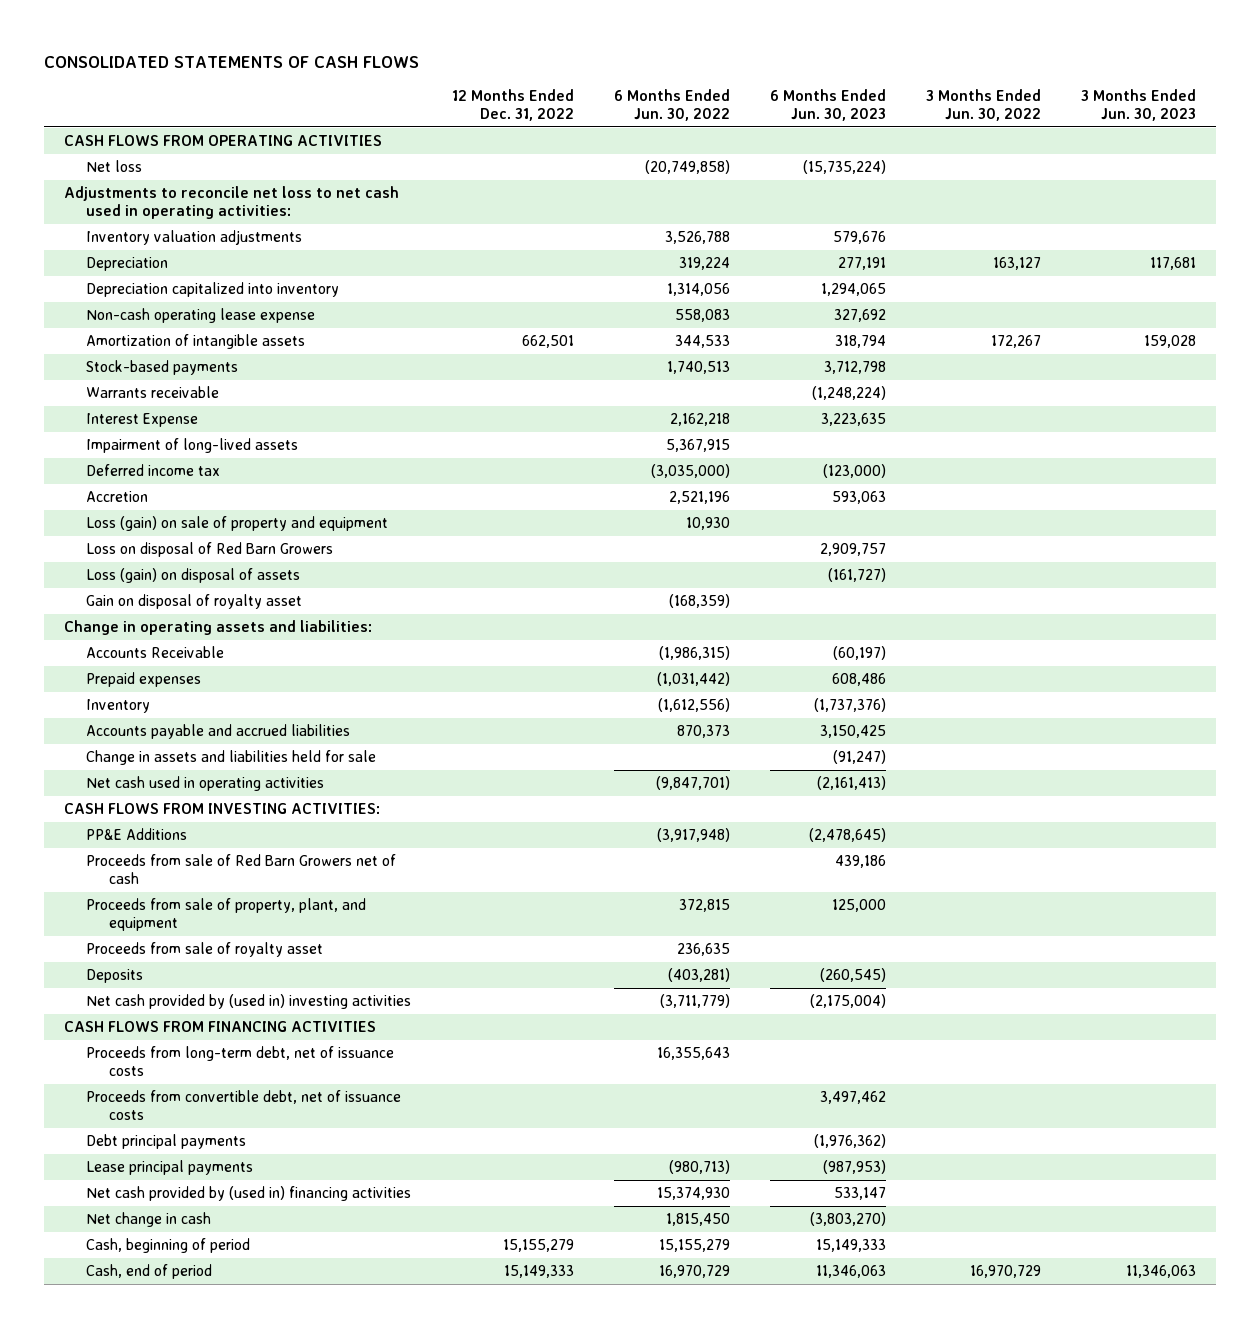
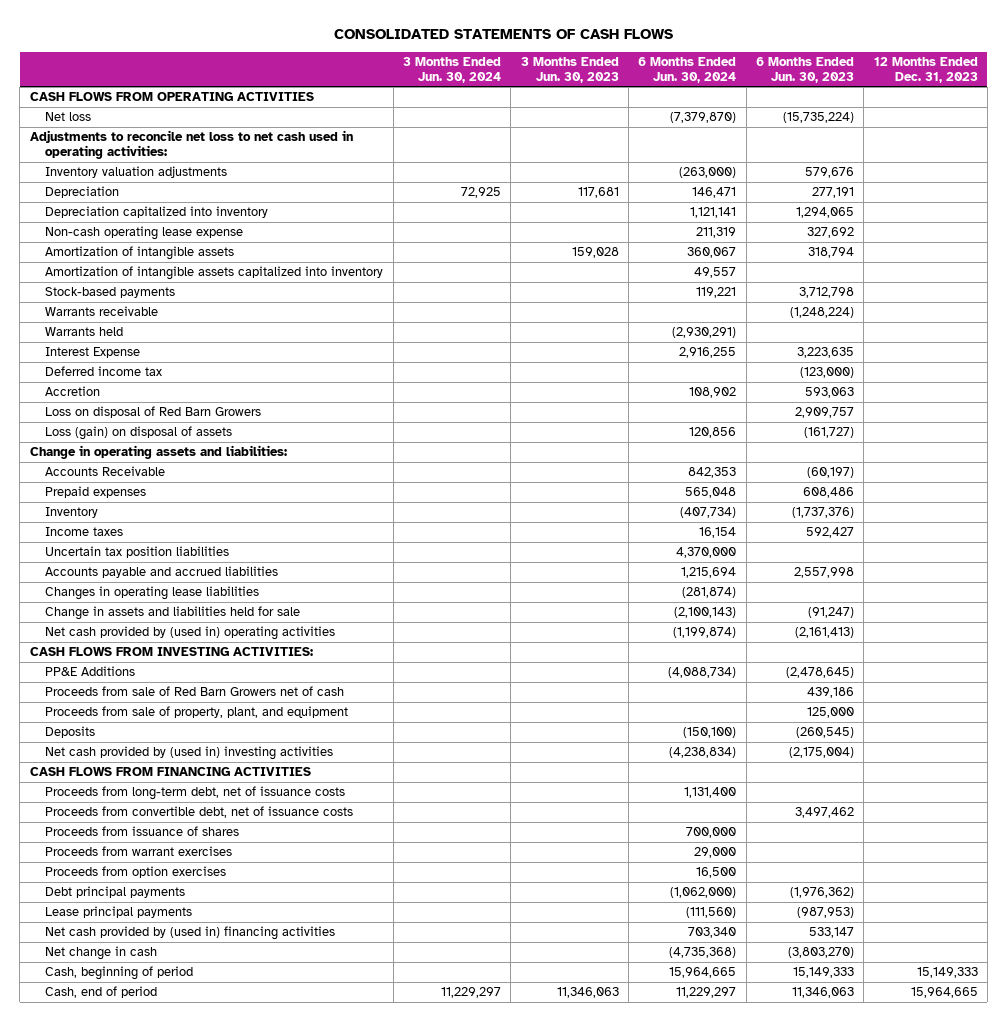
- | 12 Months Ended Dec. 31, 2022 | 6 Months Ended Jun. 30, 2022 | 6 Months Ended Jun. 30, 2023 | 3 Months Ended Jun. 30, 2022 | 3 Months Ended Jun. 30, 2023
+ | 3 Months Ended Jun. 30, 2024 | 3 Months Ended Jun. 30, 2023 | 6 Months Ended Jun. 30, 2024 | 6 Months Ended Jun. 30, 2023 | 12 Months Ended Dec. 31, 2023
+ Amortization of intangible assets capitalized into inventory | | | 49,557 | |
+ Warrants held | | | (2,930,291) | |
- Impairment of long-lived assets | | 5,367,915 | | |
- Loss (gain) on sale of property and equipment | | 10,930 | | |
- Gain on disposal of royalty asset | | (168,359) | | |
- Accounts payable and accrued liabilities | | 870,373 | 3,150,425 | |
+ Income taxes | | | 16,154 | 592,427 |
+ Uncertain tax position liabilities | | | 4,370,000 | |
+ Accounts payable and accrued liabilities | | | 1,215,694 | 2,557,998 |
+ Changes in operating lease liabilities | | | (281,874) | |
- Net cash used in operating activities | | (9,847,701) | (2,161,413) | |
+ Net cash provided by (used in) operating activities | | | (1,199,874) | (2,161,413) |
- Proceeds from sale of royalty asset | | 236,635 | | |
+ Proceeds from issuance of shares | | | 700,000 | |
+ Proceeds from warrant exercises | | | 29,000 | |
+ Proceeds from option exercises | | | 16,500 | |

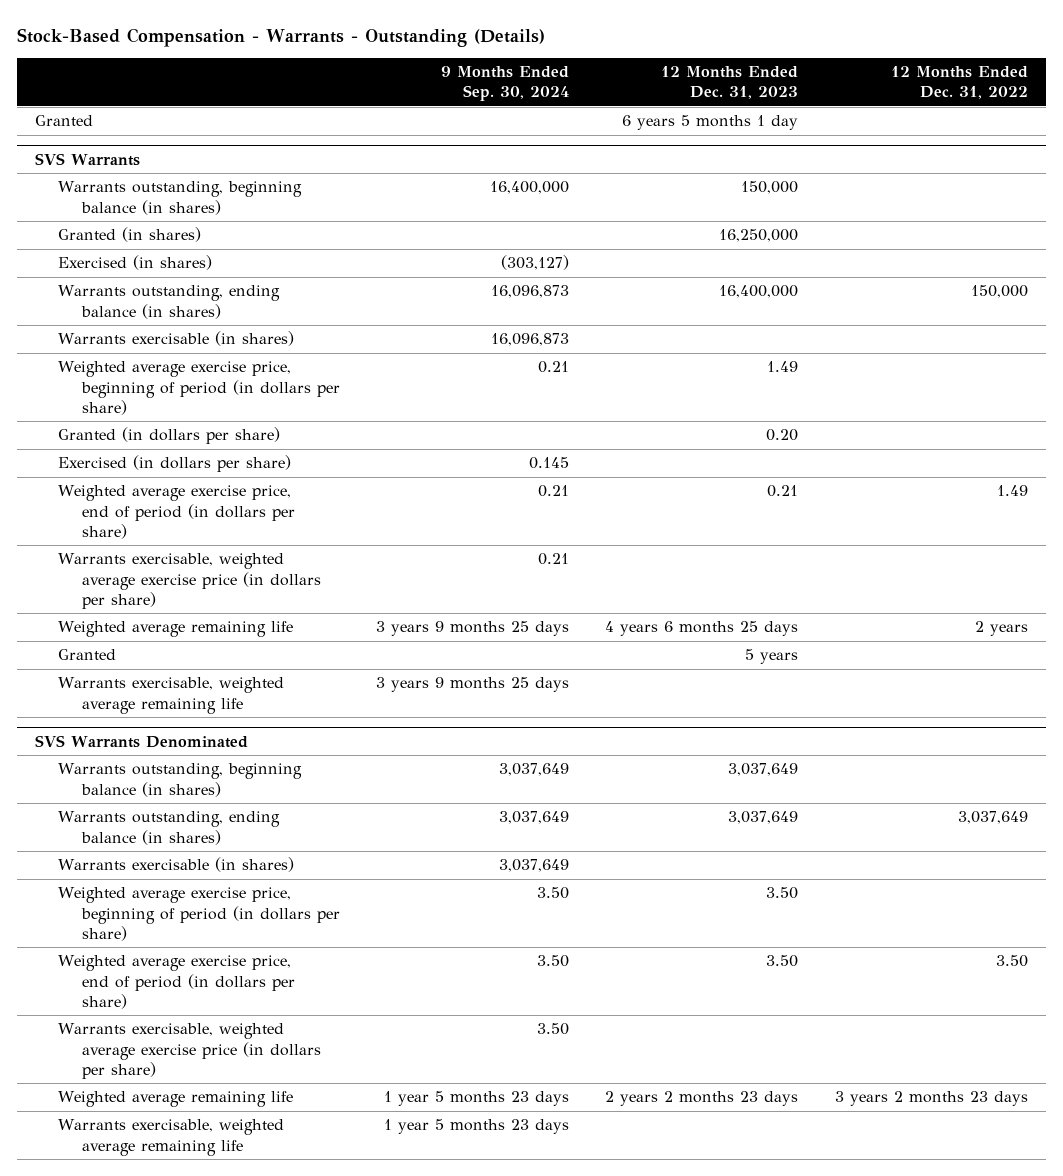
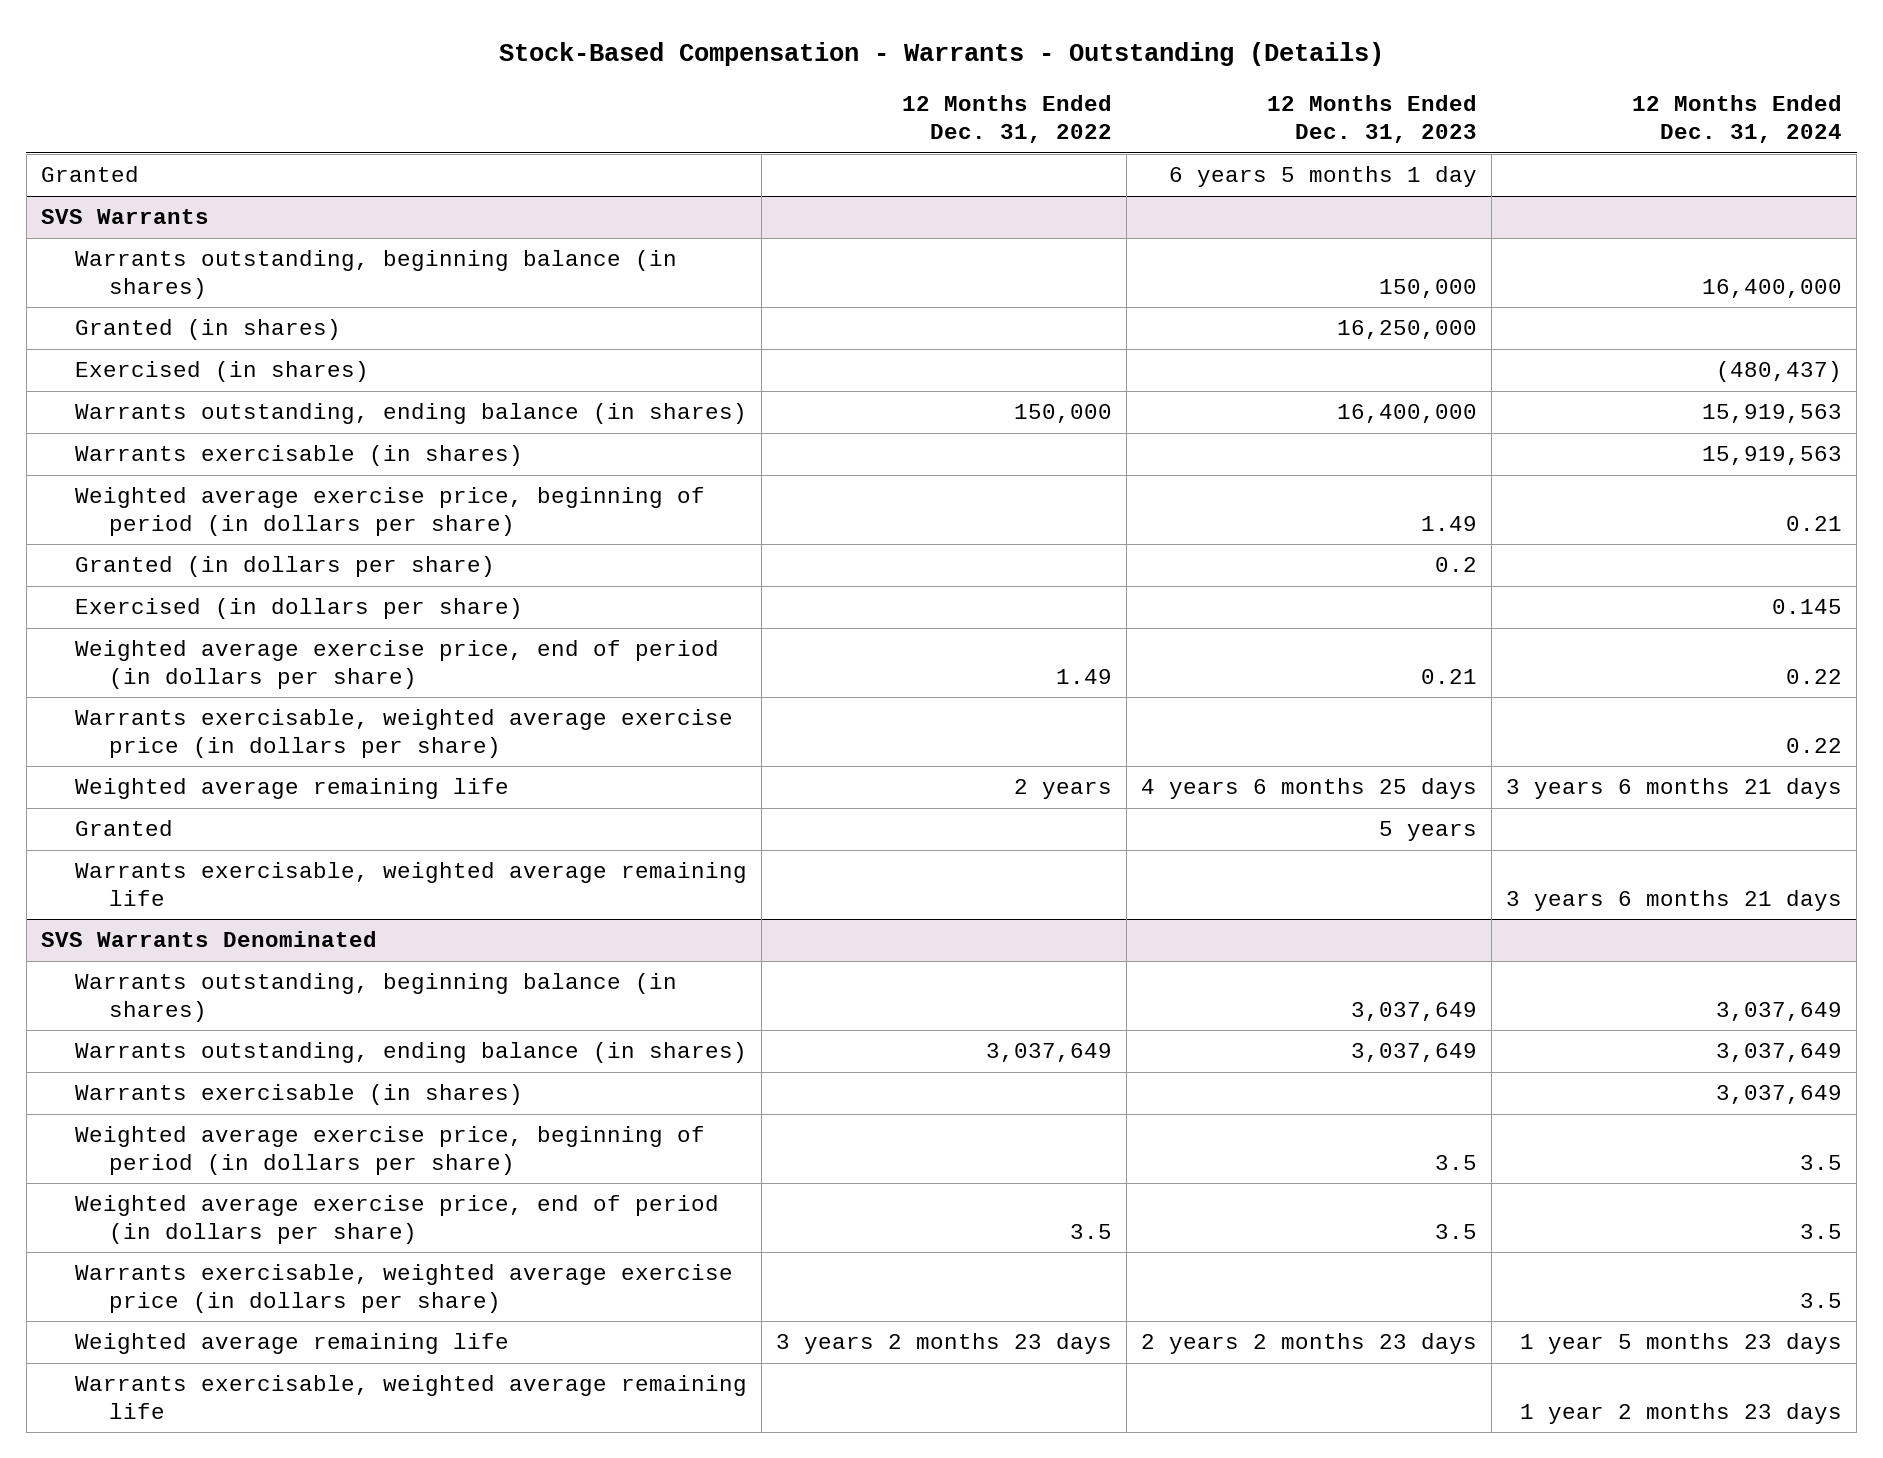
- | 9 Months Ended Sep. 30, 2024 | 12 Months Ended Dec. 31, 2023 | 12 Months Ended Dec. 31, 2022
+ | 12 Months Ended Dec. 31, 2022 | 12 Months Ended Dec. 31, 2023 | 12 Months Ended Dec. 31, 2024
@ SVS Warrants
- Granted (in dollars per share) | | 0.20 |
+ Granted (in dollars per share) | | 0.2 |
@ SVS Warrants Denominated
- Weighted average exercise price, beginning of period (in dollars per share) | 3.50 | 3.50 |
- Weighted average exercise price, end of period (in dollars per share) | 3.50 | 3.50 | 3.50
+ Weighted average exercise price, beginning of period (in dollars per share) | | 3.5 | 3.5
+ Weighted average exercise price, end of period (in dollars per share) | 3.5 | 3.5 | 3.5

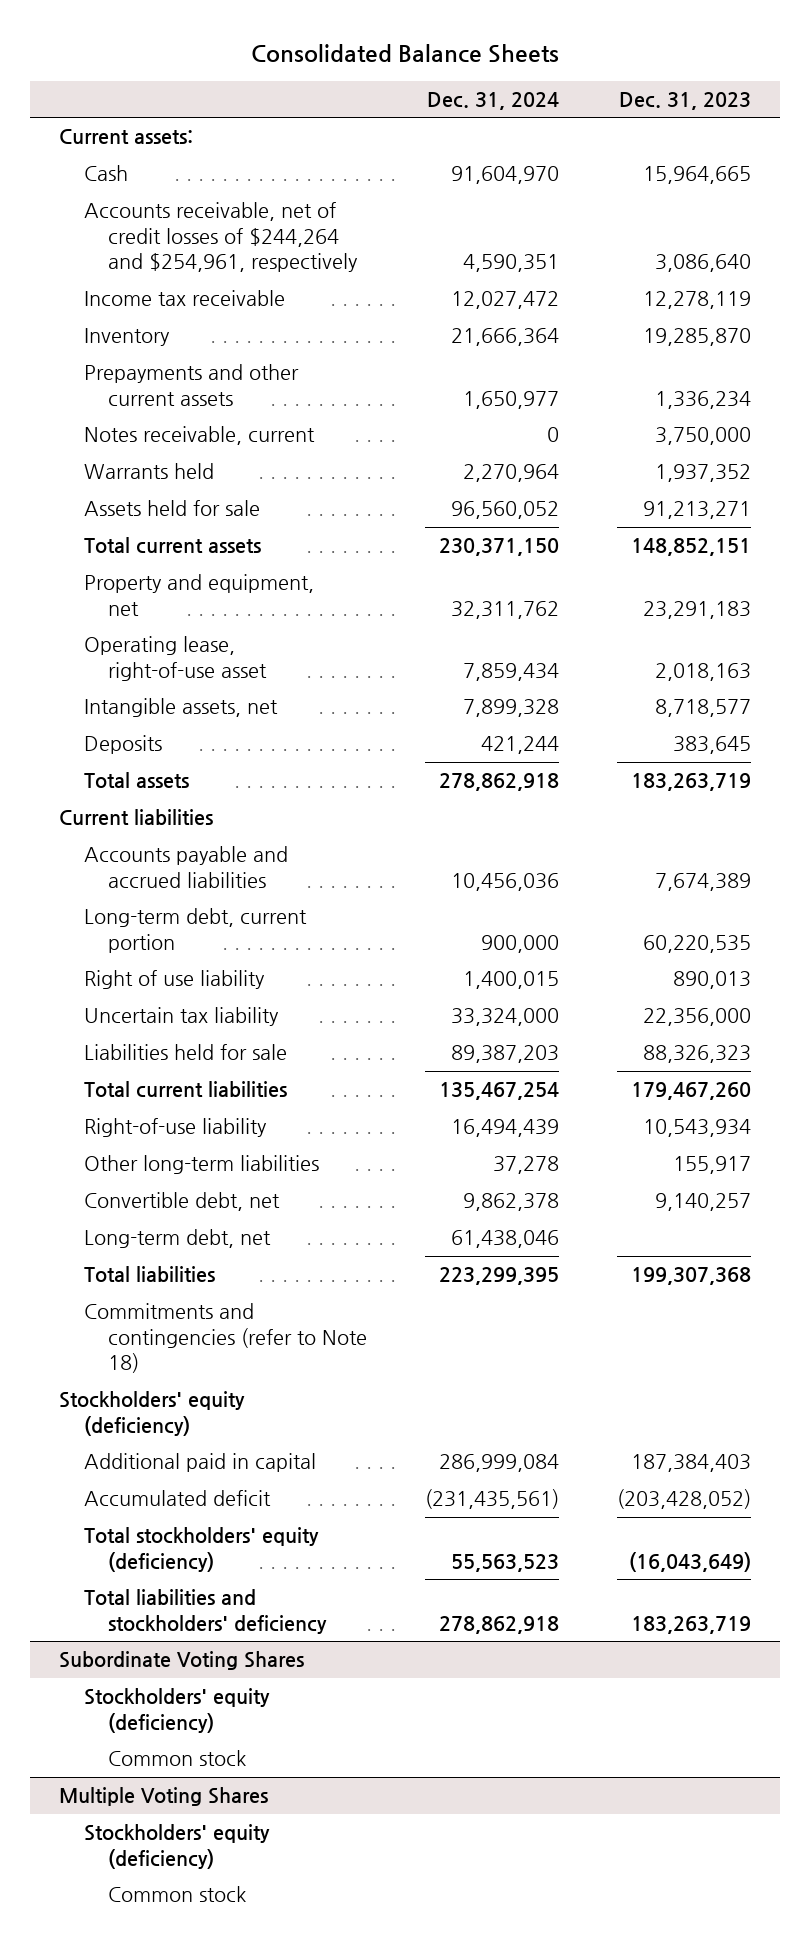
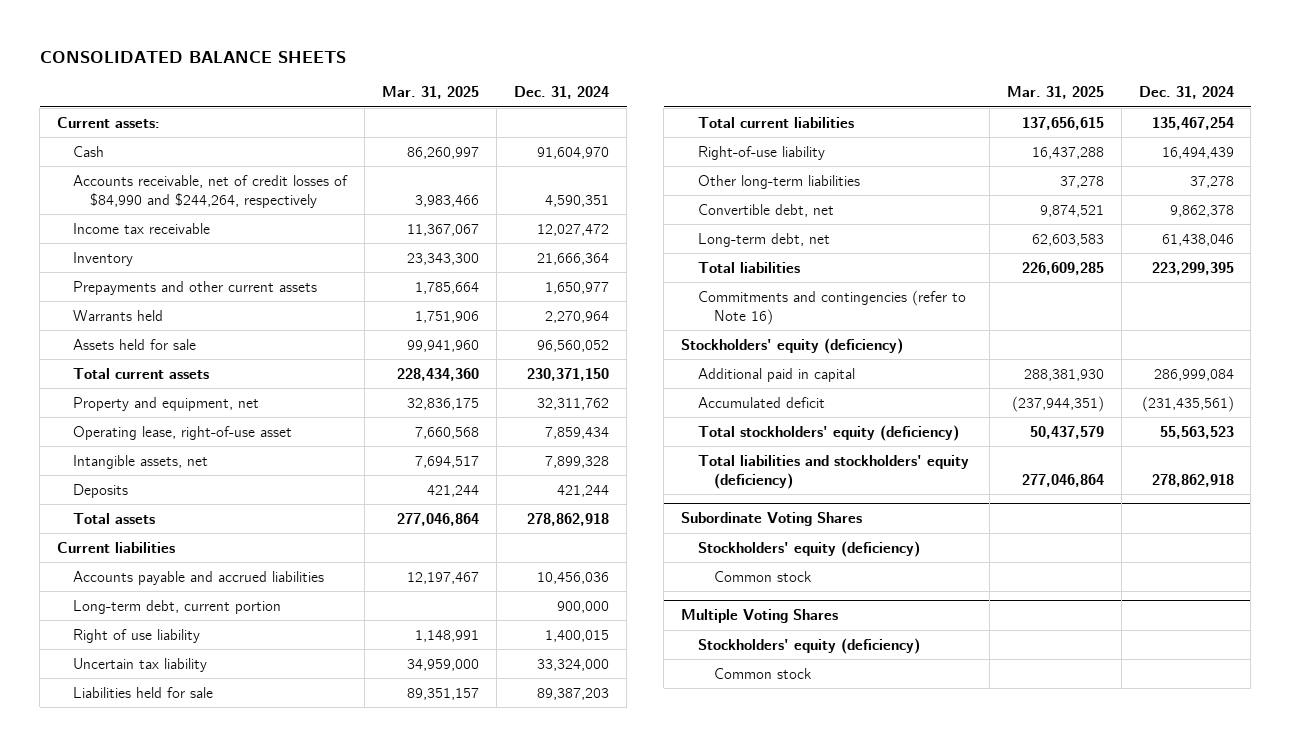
- Consolidated Balance Sheets
+ CONSOLIDATED BALANCE SHEETS
- | Dec. 31, 2024 | Dec. 31, 2023
+ | Mar. 31, 2025 | Dec. 31, 2024
- Accounts receivable, net of credit losses of $244,264 and $254,961, respectively | 4,590,351 | 3,086,640
+ Accounts receivable, net of credit losses of $84,990 and $244,264, respectively | 3,983,466 | 4,590,351
- Notes receivable, current | 0 | 3,750,000
- Commitments and contingencies (refer to Note 18)
+ Commitments and contingencies (refer to Note 16)
- Total liabilities and stockholders' deficiency | 278,862,918 | 183,263,719
+ Total liabilities and stockholders' equity (deficiency) | 277,046,864 | 278,862,918

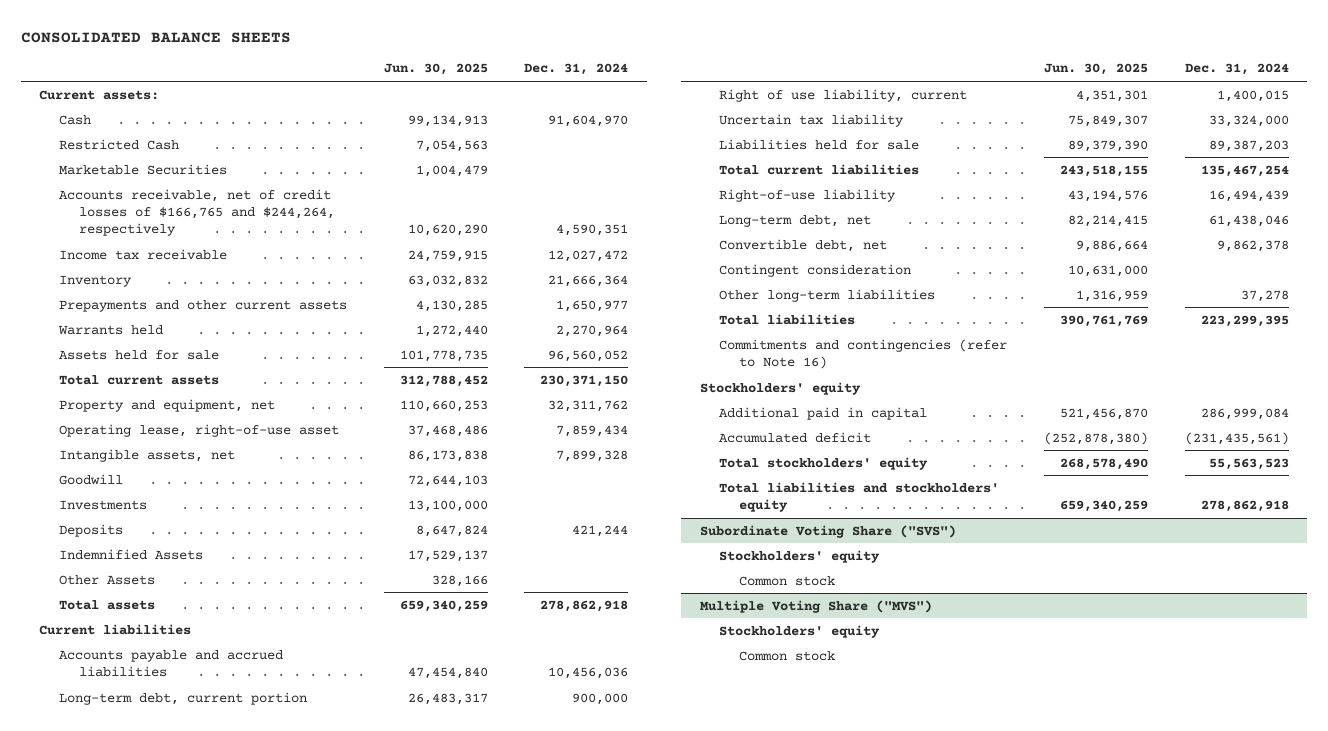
- | Mar. 31, 2025 | Dec. 31, 2024
+ | Jun. 30, 2025 | Dec. 31, 2024
- Accounts receivable, net of credit losses of $84,990 and $244,264, respectively | 3,983,466 | 4,590,351
+ Restricted Cash | 7,054,563 |
+ Marketable Securities | 1,004,479 |
+ Accounts receivable, net of credit losses of $166,765 and $244,264, respectively | 10,620,290 | 4,590,351
+ Goodwill | 72,644,103 |
+ Investments | 13,100,000 |
+ Indemnified Assets | 17,529,137 |
+ Other Assets | 328,166 |
- Right of use liability | 1,148,991 | 1,400,015
+ Right of use liability, current | 4,351,301 | 1,400,015
moved down: Convertible debt, net | 9,886,664 | 9,862,378
+ Contingent consideration | 10,631,000 |
moved down: Other long-term liabilities | 1,316,959 | 37,278
- Stockholders' equity (deficiency)
+ Stockholders' equity
- Total stockholders' equity (deficiency) | 50,437,579 | 55,563,523
- Total liabilities and stockholders' equity (deficiency) | 277,046,864 | 278,862,918
- Subordinate Voting Shares
- Stockholders' equity (deficiency)
+ Total stockholders' equity | 268,578,490 | 55,563,523
+ Total liabilities and stockholders' equity | 659,340,259 | 278,862,918
+ Subordinate Voting Share ("SVS")
+ Stockholders' equity
- Multiple Voting Shares
- Stockholders' equity (deficiency)
+ Multiple Voting Share ("MVS")
+ Stockholders' equity

